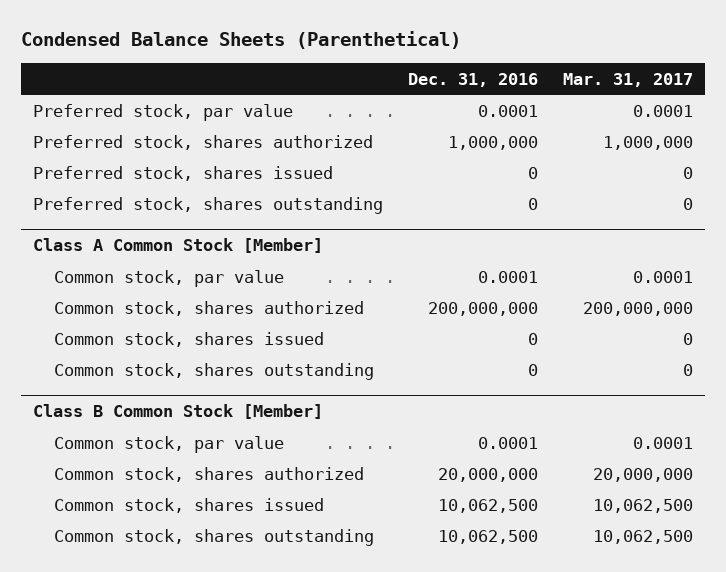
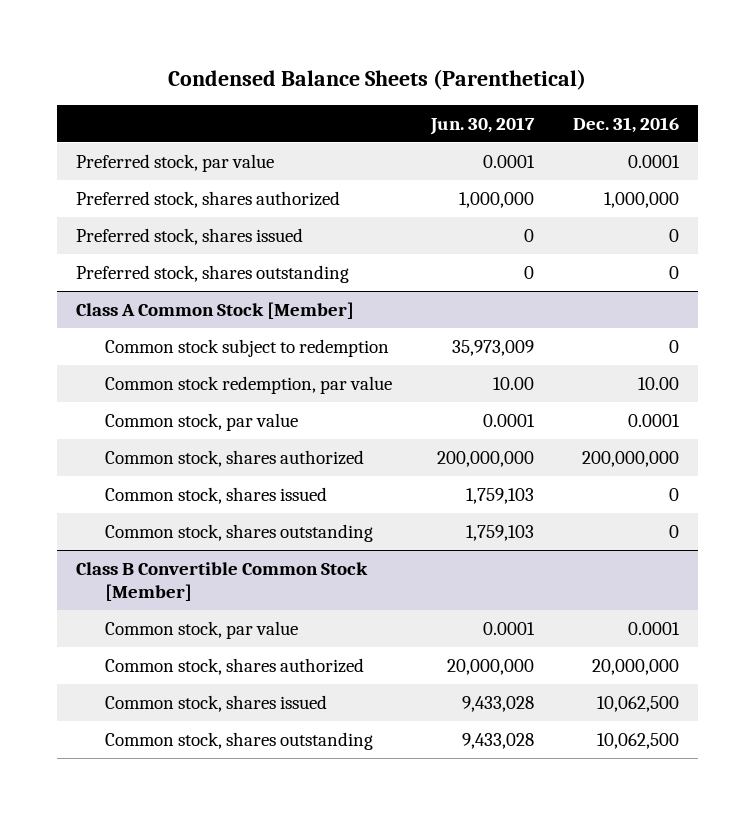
- | Dec. 31, 2016 | Mar. 31, 2017
+ | Jun. 30, 2017 | Dec. 31, 2016
@ Class A Common Stock [Member]
+ Common stock subject to redemption | 35,973,009 | 0
+ Common stock redemption, par value | 10.00 | 10.00
- Class B Common Stock [Member]
+ Class B Convertible Common Stock [Member]

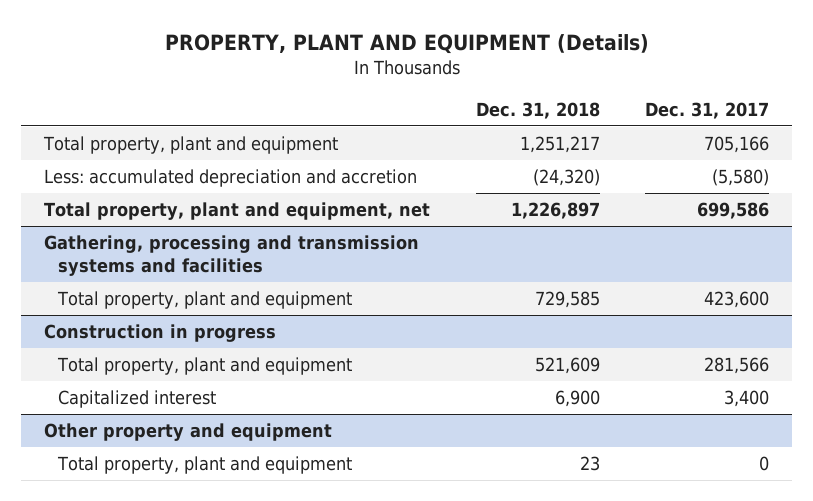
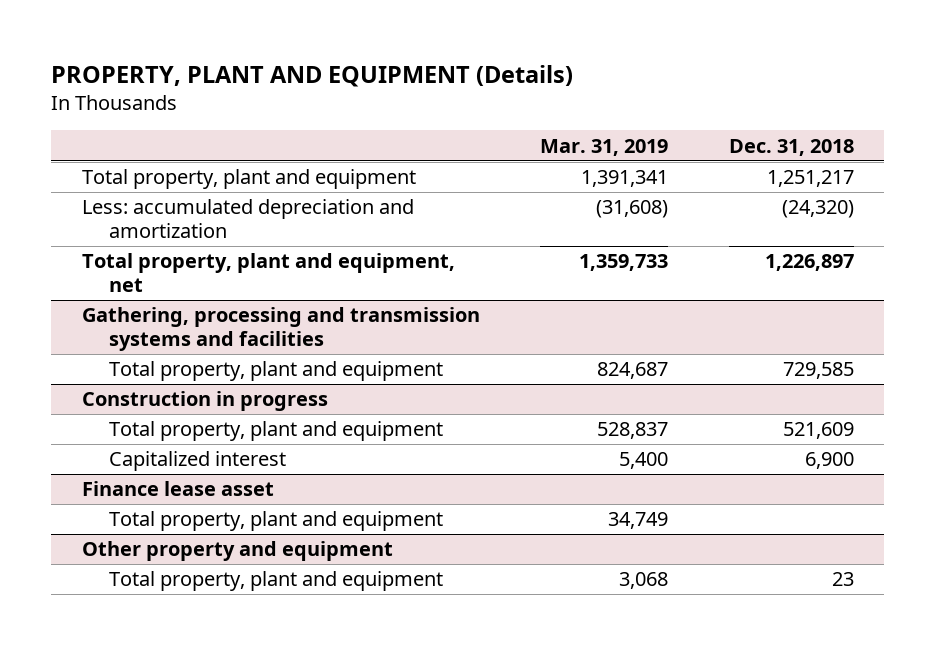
- | Dec. 31, 2018 | Dec. 31, 2017
+ | Mar. 31, 2019 | Dec. 31, 2018
- Less: accumulated depreciation and accretion | (24,320) | (5,580)
+ Less: accumulated depreciation and amortization | (31,608) | (24,320)
+ Finance lease asset
+ Total property, plant and equipment | 34,749 |

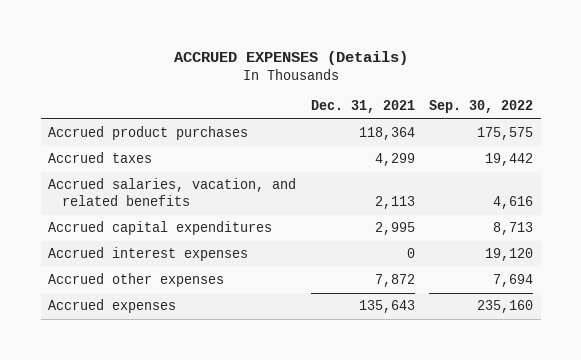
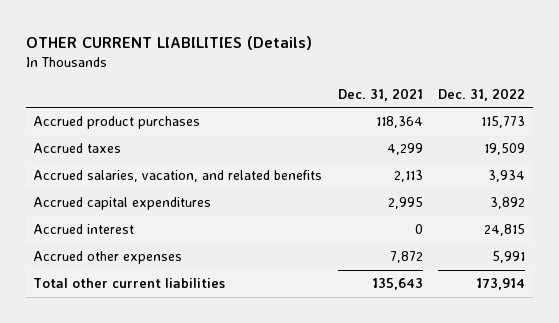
- ACCRUED EXPENSES (Details)
+ OTHER CURRENT LIABILITIES (Details)
- | Dec. 31, 2021 | Sep. 30, 2022
+ | Dec. 31, 2021 | Dec. 31, 2022
- Accrued interest expenses | 0 | 19,120
+ Accrued interest | 0 | 24,815
- Accrued expenses | 135,643 | 235,160
+ Total other current liabilities | 135,643 | 173,914

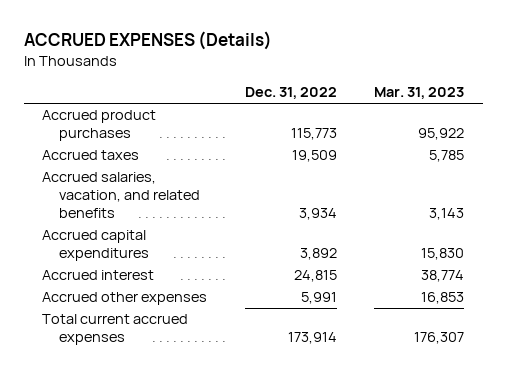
- OTHER CURRENT LIABILITIES (Details)
+ ACCRUED EXPENSES (Details)
- | Dec. 31, 2021 | Dec. 31, 2022
+ | Dec. 31, 2022 | Mar. 31, 2023
- Total other current liabilities | 135,643 | 173,914
+ Total current accrued expenses | 173,914 | 176,307

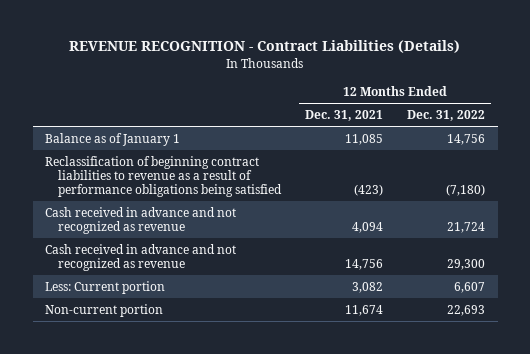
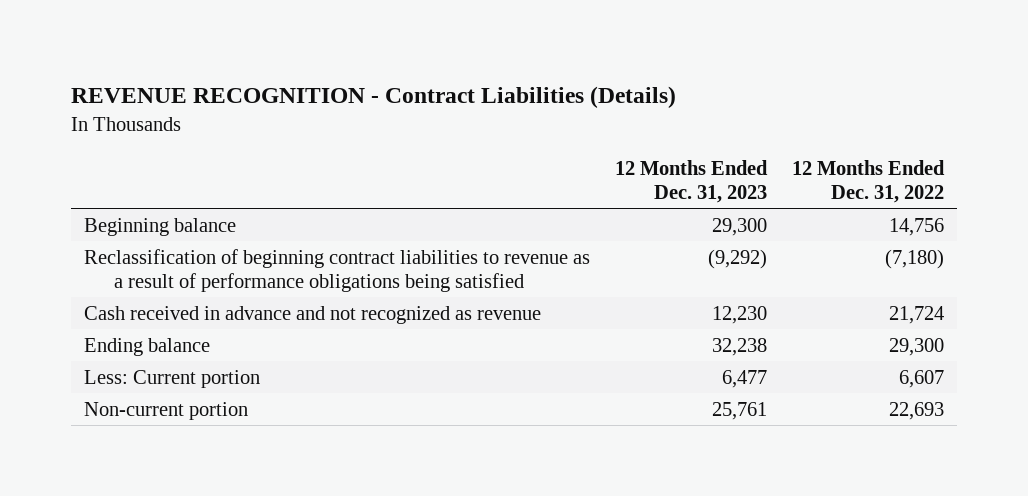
- | 12 Months Ended Dec. 31, 2021 | 12 Months Ended Dec. 31, 2022
+ | 12 Months Ended Dec. 31, 2023 | 12 Months Ended Dec. 31, 2022
- Balance as of January 1 | 11,085 | 14,756
+ Beginning balance | 29,300 | 14,756
- Cash received in advance and not recognized as revenue | 14,756 | 29,300
+ Ending balance | 32,238 | 29,300

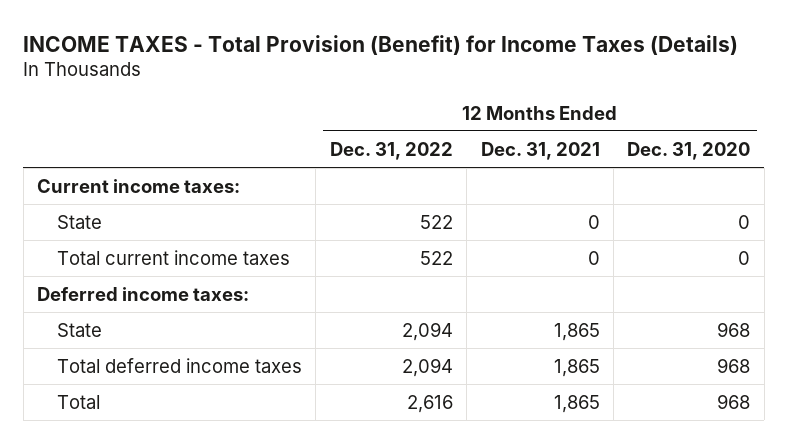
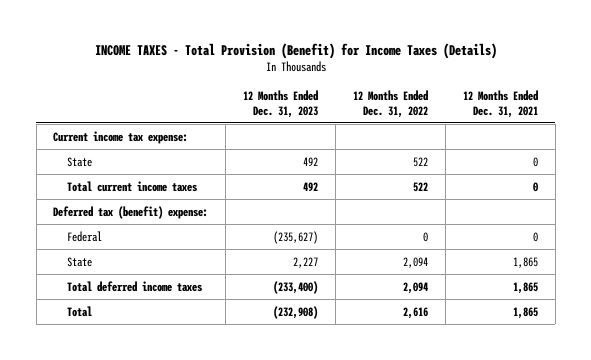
- | 12 Months Ended Dec. 31, 2022 | 12 Months Ended Dec. 31, 2021 | 12 Months Ended Dec. 31, 2020
+ | 12 Months Ended Dec. 31, 2023 | 12 Months Ended Dec. 31, 2022 | 12 Months Ended Dec. 31, 2021
- Current income taxes:
+ Current income tax expense:
- Deferred income taxes:
+ Deferred tax (benefit) expense:
+ Federal | (235,627) | 0 | 0

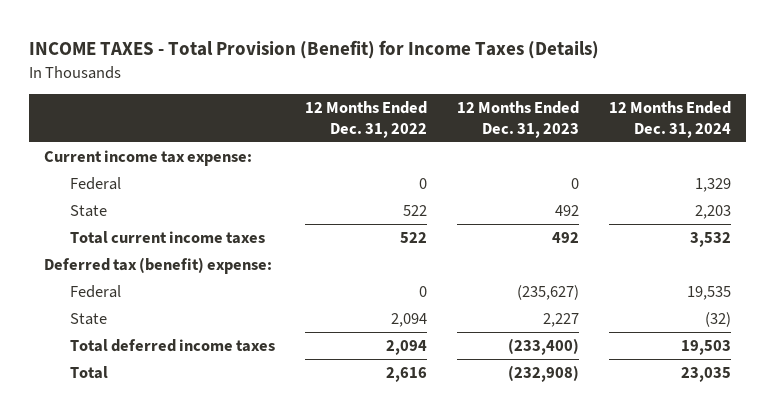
- | 12 Months Ended Dec. 31, 2023 | 12 Months Ended Dec. 31, 2022 | 12 Months Ended Dec. 31, 2021
+ | 12 Months Ended Dec. 31, 2022 | 12 Months Ended Dec. 31, 2023 | 12 Months Ended Dec. 31, 2024
+ Federal | 0 | 0 | 1,329

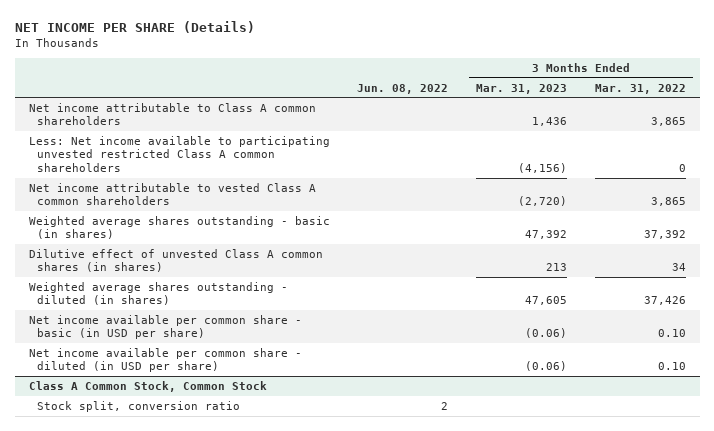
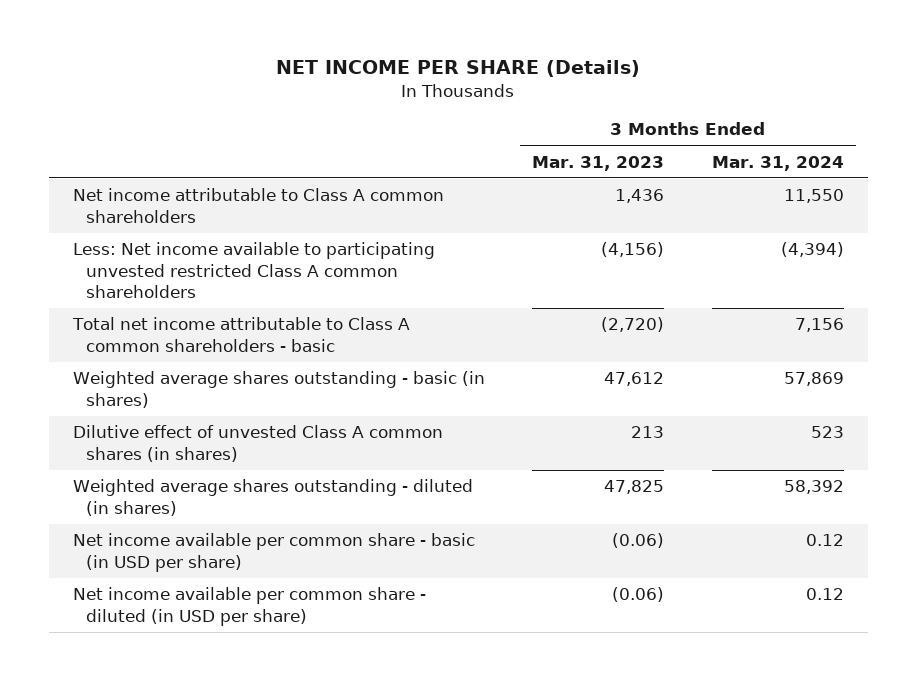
- | Jun. 08, 2022 | 3 Months Ended Mar. 31, 2023 | 3 Months Ended Mar. 31, 2022
+ | 3 Months Ended Mar. 31, 2023 | 3 Months Ended Mar. 31, 2024
- Net income attributable to vested Class A common shareholders | | (2,720) | 3,865
- Weighted average shares outstanding - basic (in shares) | | 47,392 | 37,392
+ Total net income attributable to Class A common shareholders - basic | (2,720) | 7,156
+ Weighted average shares outstanding - basic (in shares) | 47,612 | 57,869
- Weighted average shares outstanding - diluted (in shares) | | 47,605 | 37,426
+ Weighted average shares outstanding - diluted (in shares) | 47,825 | 58,392
- Class A Common Stock, Common Stock
- Stock split, conversion ratio | 2 | |

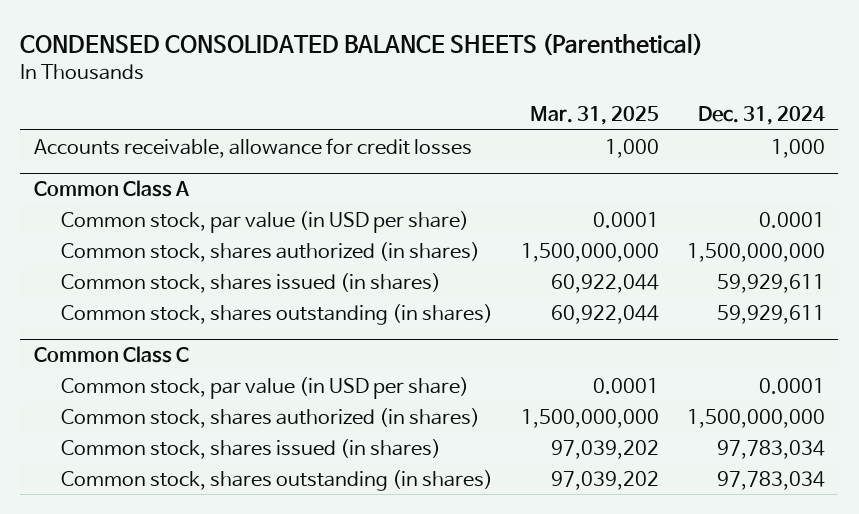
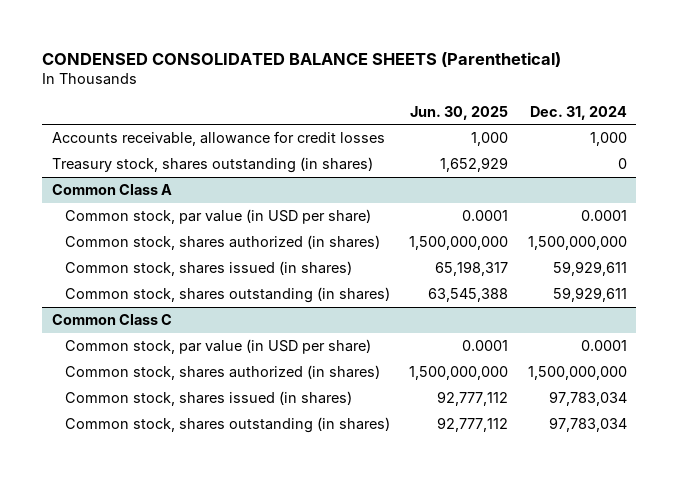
- | Mar. 31, 2025 | Dec. 31, 2024
+ | Jun. 30, 2025 | Dec. 31, 2024
+ Treasury stock, shares outstanding (in shares) | 1,652,929 | 0

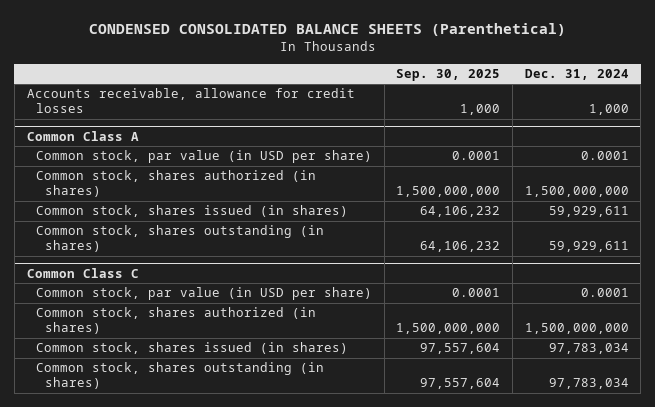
- | Jun. 30, 2025 | Dec. 31, 2024
+ | Sep. 30, 2025 | Dec. 31, 2024
- Treasury stock, shares outstanding (in shares) | 1,652,929 | 0

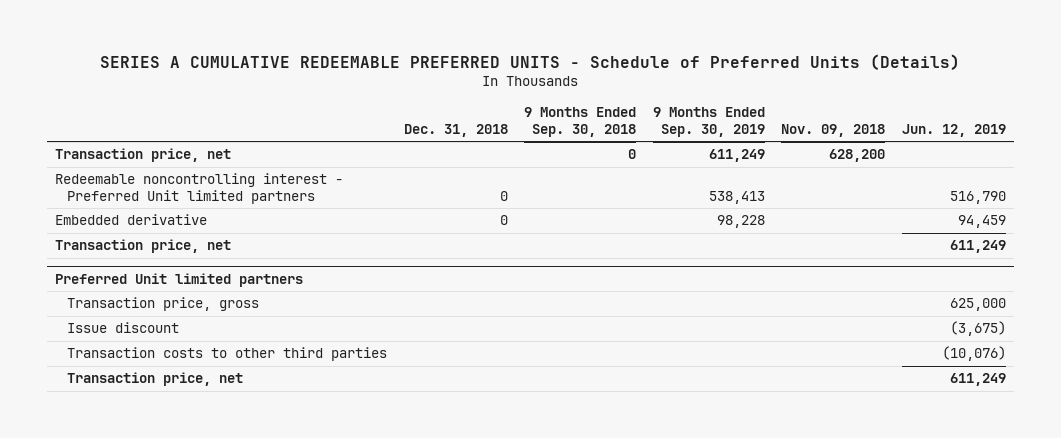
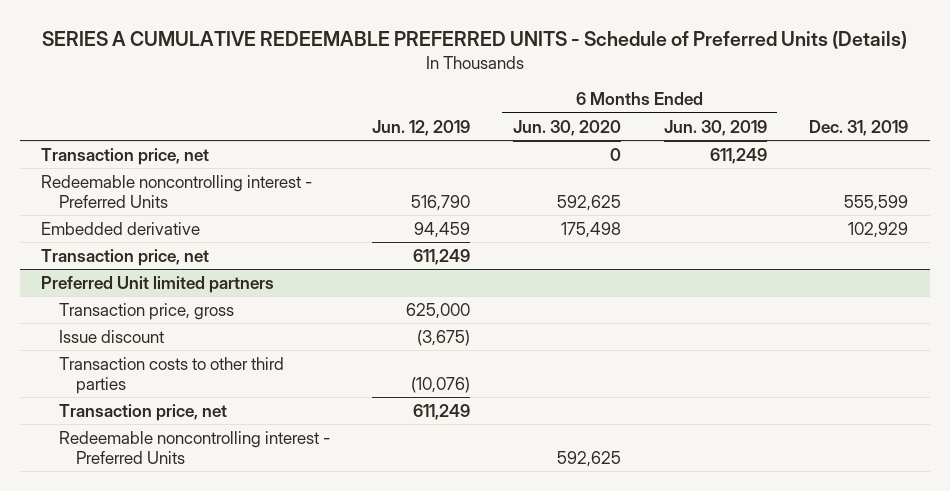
- | Dec. 31, 2018 | 9 Months Ended Sep. 30, 2018 | 9 Months Ended Sep. 30, 2019 | Nov. 09, 2018 | Jun. 12, 2019
+ | Jun. 12, 2019 | 6 Months Ended Jun. 30, 2020 | 6 Months Ended Jun. 30, 2019 | Dec. 31, 2019
- Redeemable noncontrolling interest - Preferred Unit limited partners | 0 | | 538,413 | | 516,790
+ Redeemable noncontrolling interest - Preferred Units | 516,790 | 592,625 | | 555,599
@ Preferred Unit limited partners
+ Redeemable noncontrolling interest - Preferred Units | | 592,625 | |

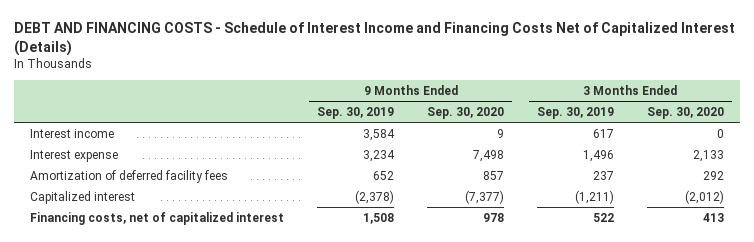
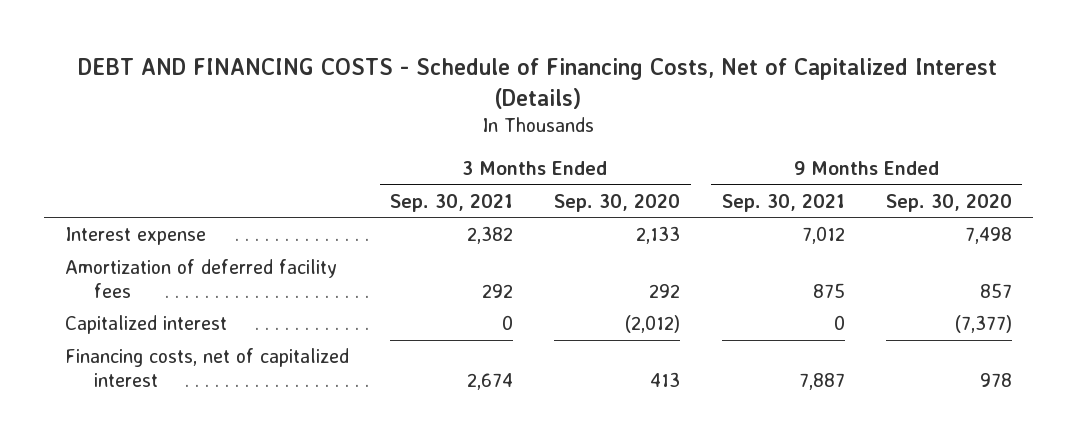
- DEBT AND FINANCING COSTS - Schedule of Interest Income and Financing Costs Net of Capitalized Interest (Details)
+ DEBT AND FINANCING COSTS - Schedule of Financing Costs, Net of Capitalized Interest (Details)
- | 9 Months Ended Sep. 30, 2019 | 9 Months Ended Sep. 30, 2020 | 3 Months Ended Sep. 30, 2019 | 3 Months Ended Sep. 30, 2020
+ | 3 Months Ended Sep. 30, 2021 | 3 Months Ended Sep. 30, 2020 | 9 Months Ended Sep. 30, 2021 | 9 Months Ended Sep. 30, 2020
- Interest income | 3,584 | 9 | 617 | 0

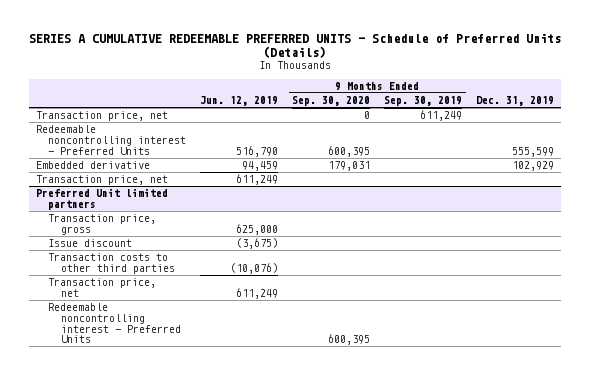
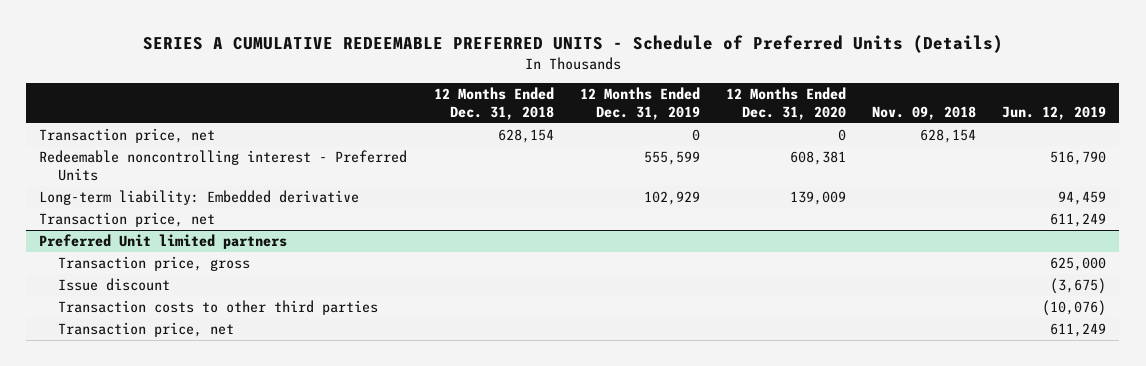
- | Jun. 12, 2019 | 9 Months Ended Sep. 30, 2020 | 9 Months Ended Sep. 30, 2019 | Dec. 31, 2019
+ | 12 Months Ended Dec. 31, 2018 | 12 Months Ended Dec. 31, 2019 | 12 Months Ended Dec. 31, 2020 | Nov. 09, 2018 | Jun. 12, 2019
- Embedded derivative | 94,459 | 179,031 | | 102,929
+ Long-term liability: Embedded derivative | | 102,929 | 139,009 | | 94,459
@ Preferred Unit limited partners
- Redeemable noncontrolling interest - Preferred Units | | 600,395 | |

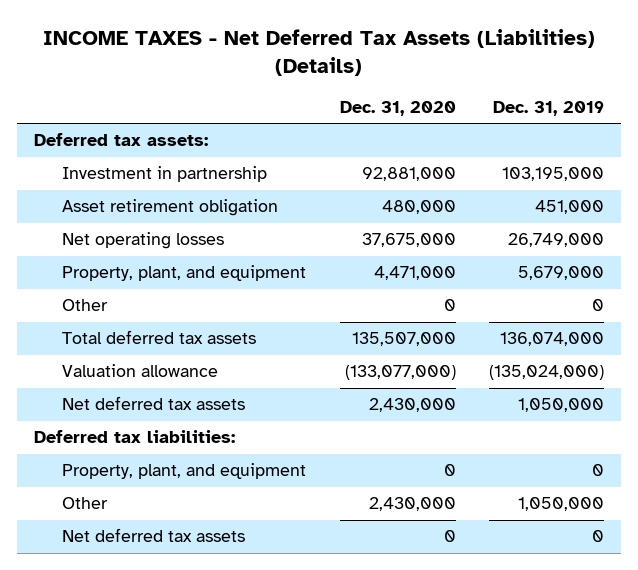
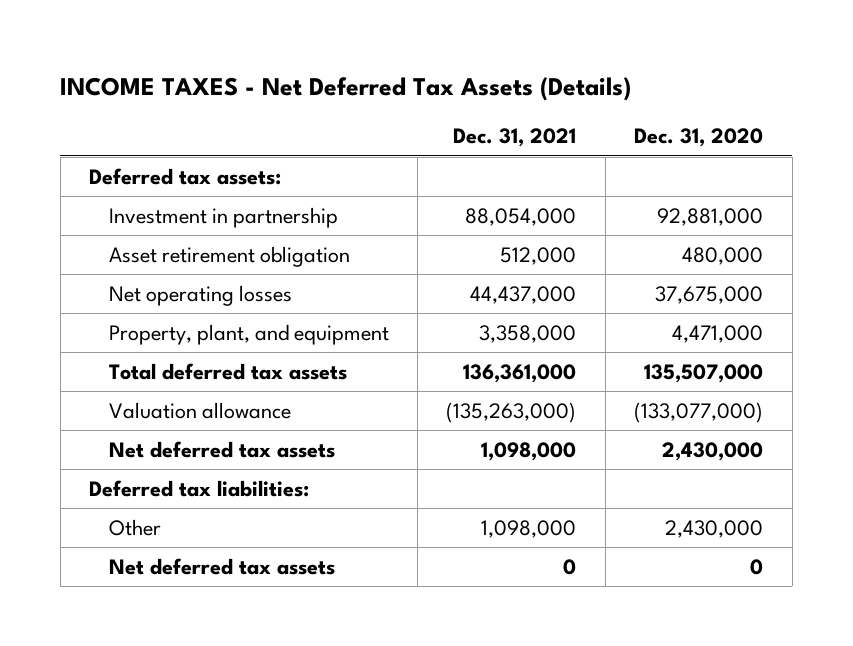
- INCOME TAXES - Net Deferred Tax Assets (Liabilities) (Details)
+ INCOME TAXES - Net Deferred Tax Assets (Details)
- | Dec. 31, 2020 | Dec. 31, 2019
+ | Dec. 31, 2021 | Dec. 31, 2020
- Other | 0 | 0
- Property, plant, and equipment | 0 | 0

